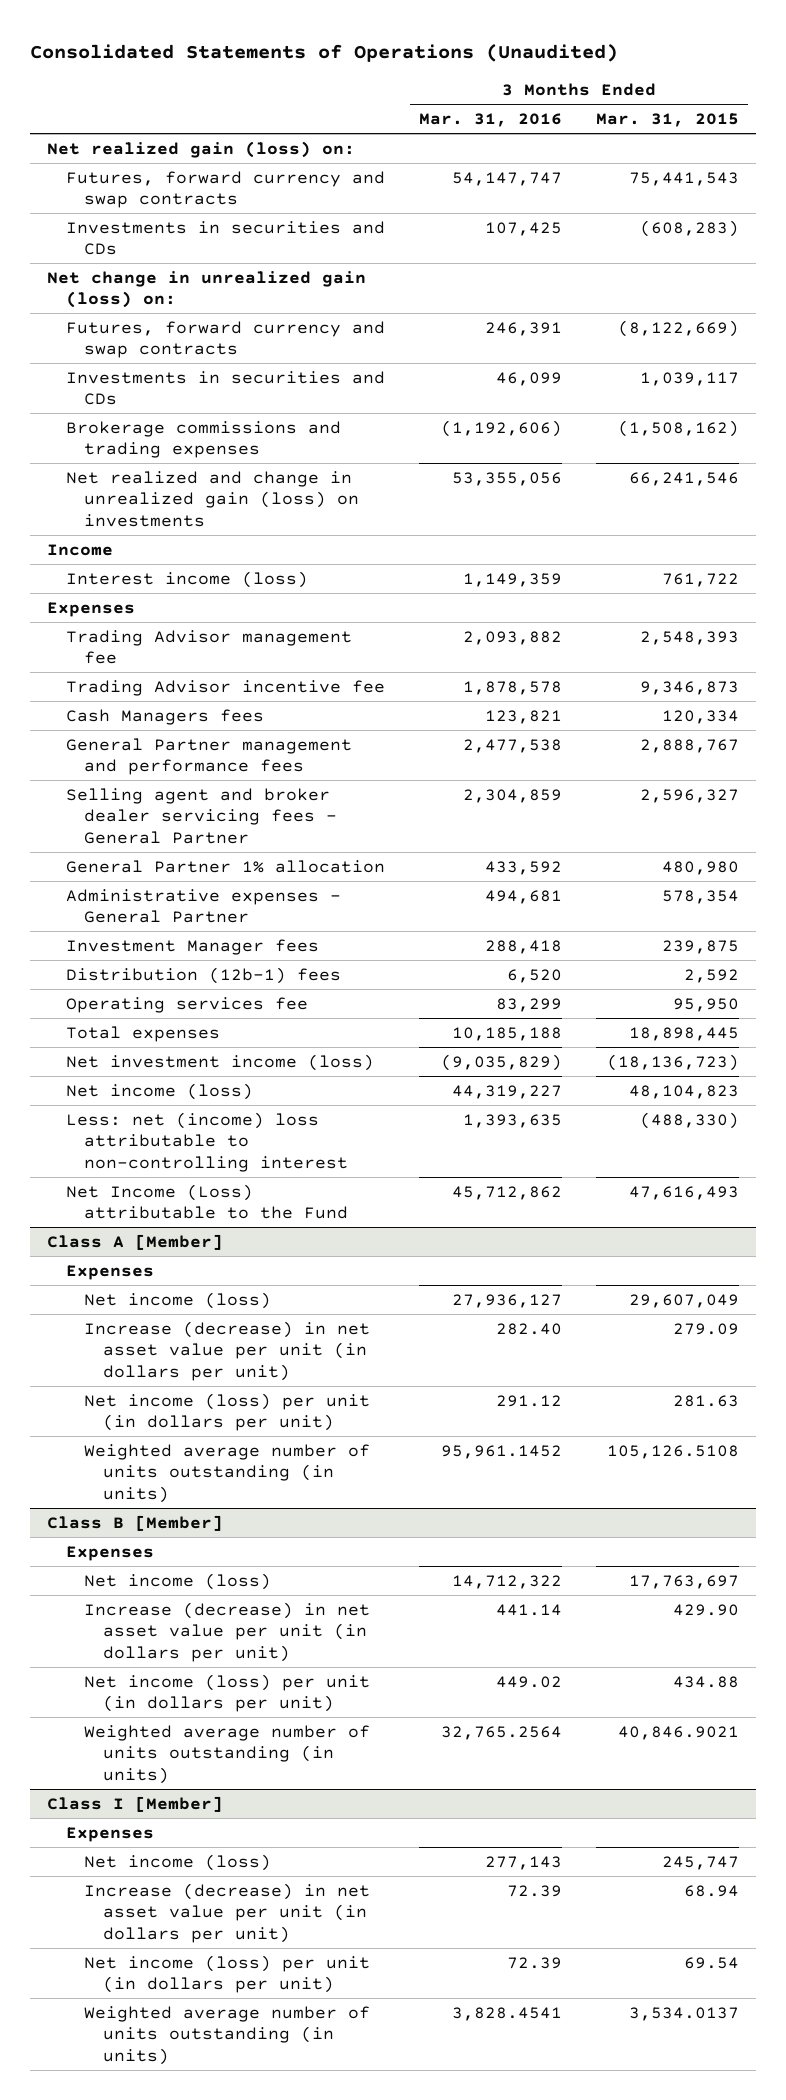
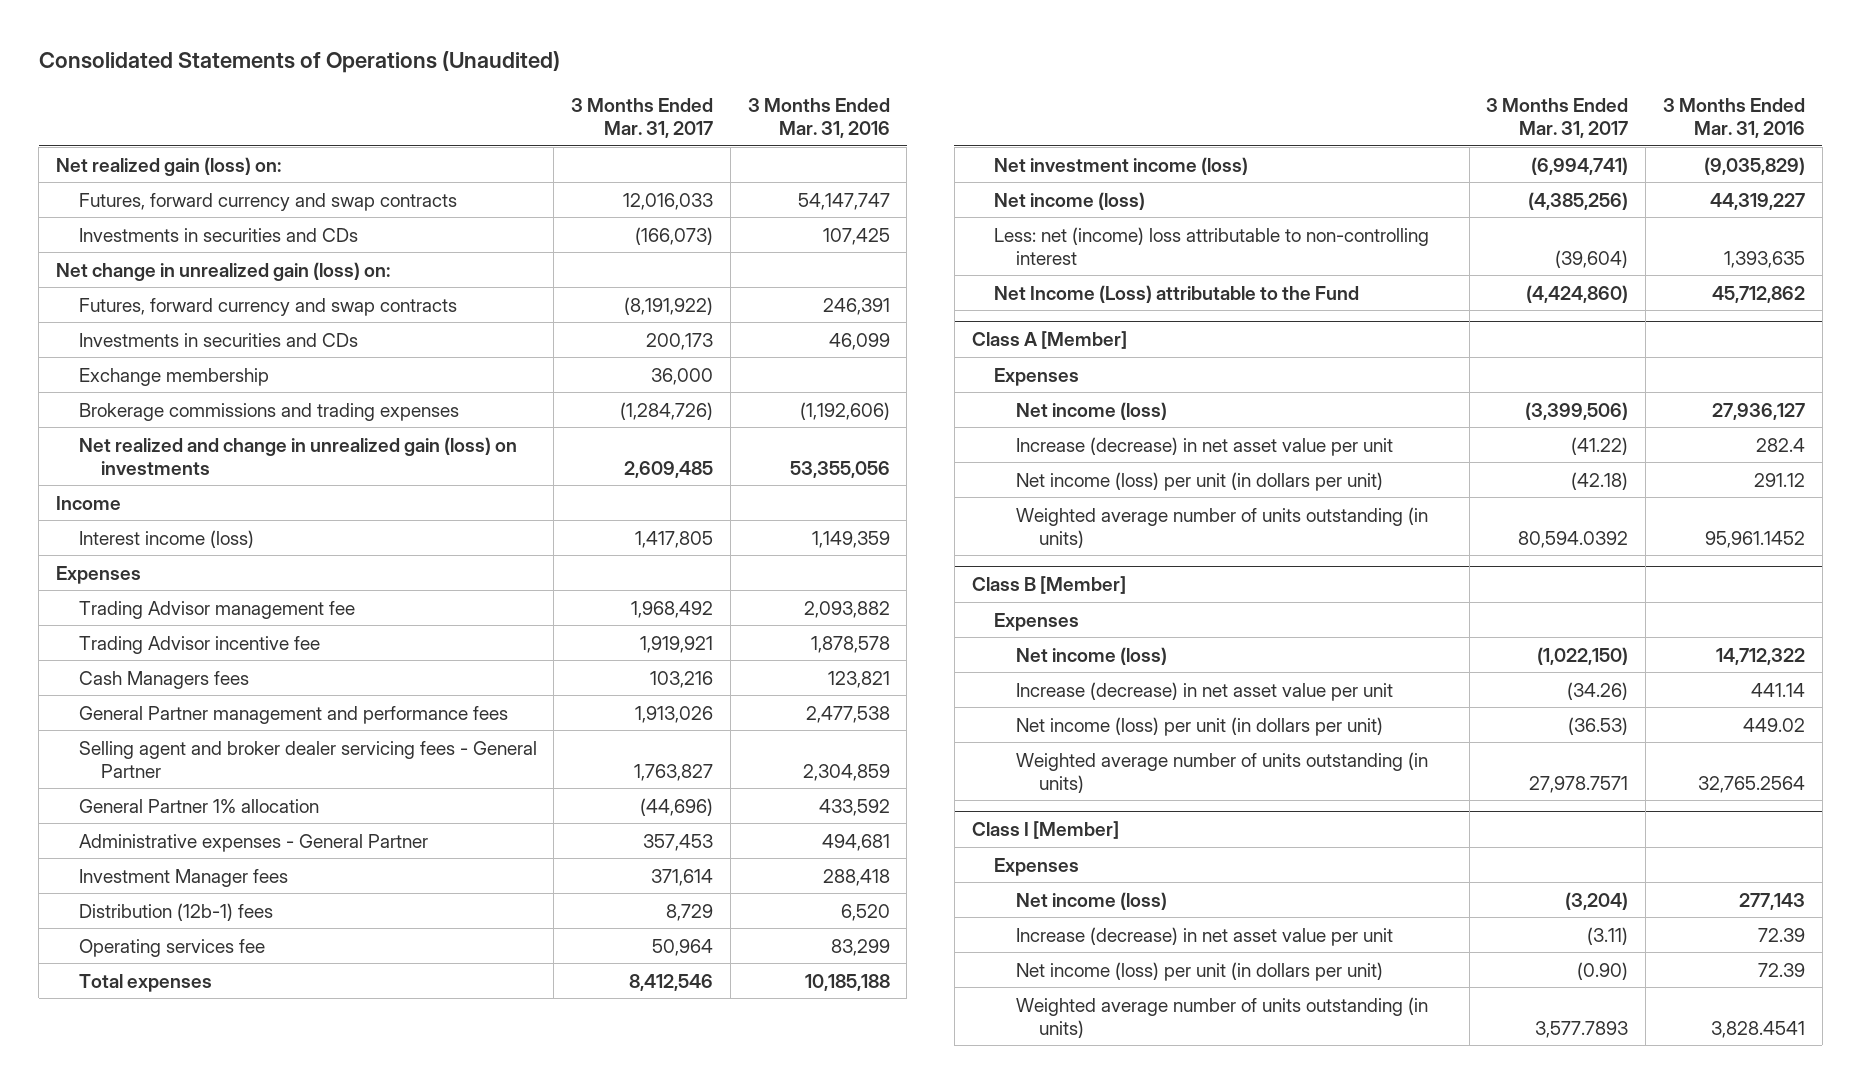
- | 3 Months Ended Mar. 31, 2016 | 3 Months Ended Mar. 31, 2015
+ | 3 Months Ended Mar. 31, 2017 | 3 Months Ended Mar. 31, 2016
+ Exchange membership | 36,000 |
@ Class A [Member]
- Increase (decrease) in net asset value per unit (in dollars per unit) | 282.40 | 279.09
+ Increase (decrease) in net asset value per unit | (41.22) | 282.4
@ Class B [Member]
- Increase (decrease) in net asset value per unit (in dollars per unit) | 441.14 | 429.90
+ Increase (decrease) in net asset value per unit | (34.26) | 441.14
@ Class I [Member]
- Increase (decrease) in net asset value per unit (in dollars per unit) | 72.39 | 68.94
+ Increase (decrease) in net asset value per unit | (3.11) | 72.39

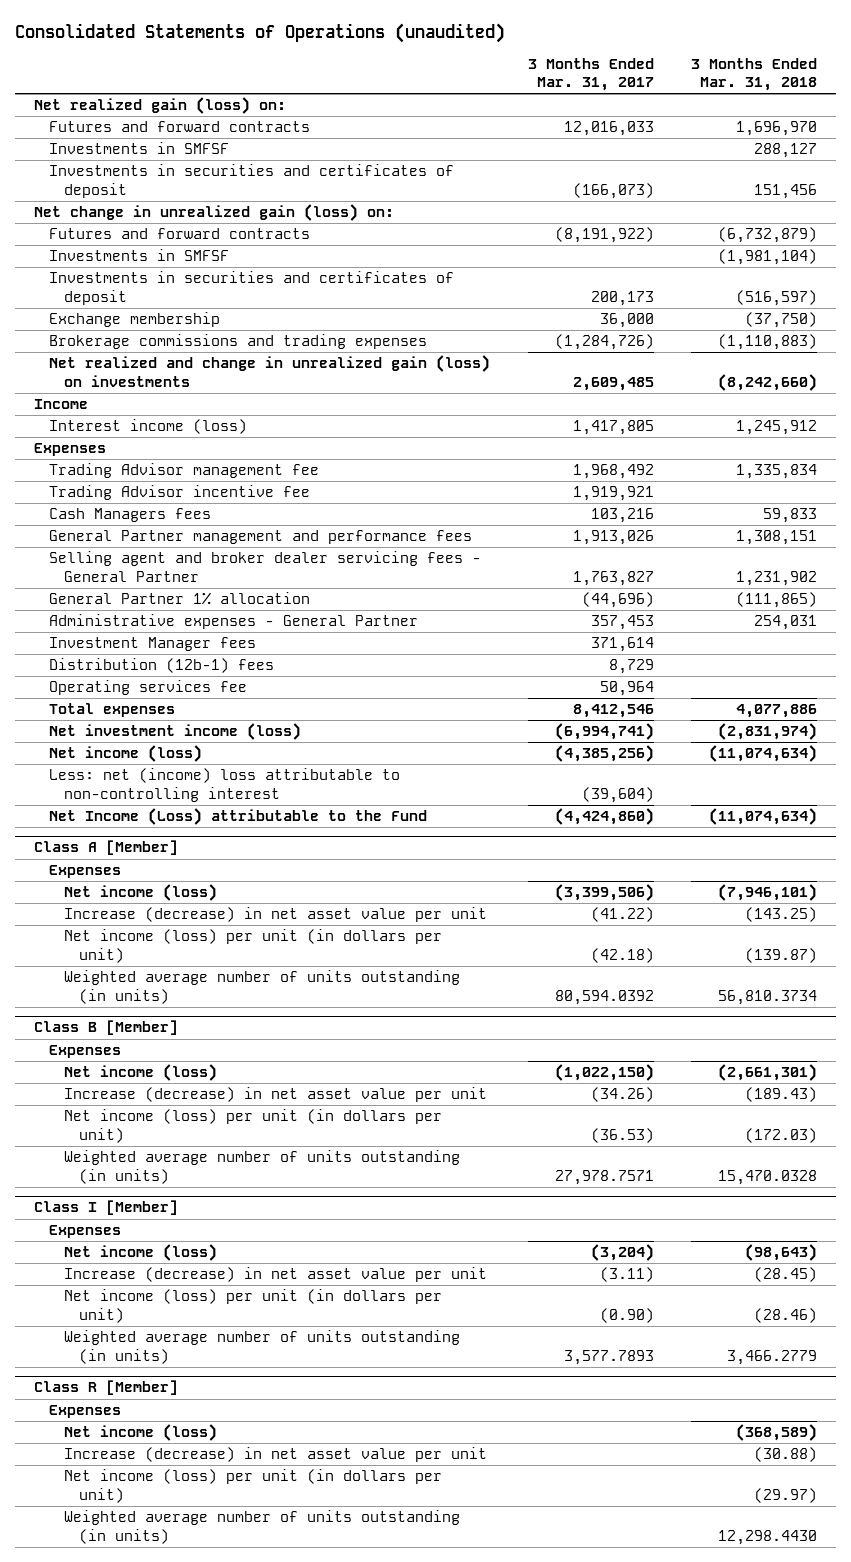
- Consolidated Statements of Operations (Unaudited)
+ Consolidated Statements of Operations (unaudited)
- | 3 Months Ended Mar. 31, 2017 | 3 Months Ended Mar. 31, 2016
+ | 3 Months Ended Mar. 31, 2017 | 3 Months Ended Mar. 31, 2018
- Futures, forward currency and swap contracts | 12,016,033 | 54,147,747
- Investments in securities and CDs | (166,073) | 107,425
+ Futures and forward contracts | 12,016,033 | 1,696,970
+ Investments in SMFSF | | 288,127
+ Investments in securities and certificates of deposit | (166,073) | 151,456
- Futures, forward currency and swap contracts | (8,191,922) | 246,391
- Investments in securities and CDs | 200,173 | 46,099
+ Futures and forward contracts | (8,191,922) | (6,732,879)
+ Investments in SMFSF | | (1,981,104)
+ Investments in securities and certificates of deposit | 200,173 | (516,597)
+ Class R [Member]
+ Expenses
+ Net income (loss) | | (368,589)
+ Increase (decrease) in net asset value per unit | | (30.88)
+ Net income (loss) per unit (in dollars per unit) | | (29.97)
+ Weighted average number of units outstanding (in units) | | 12,298.4430

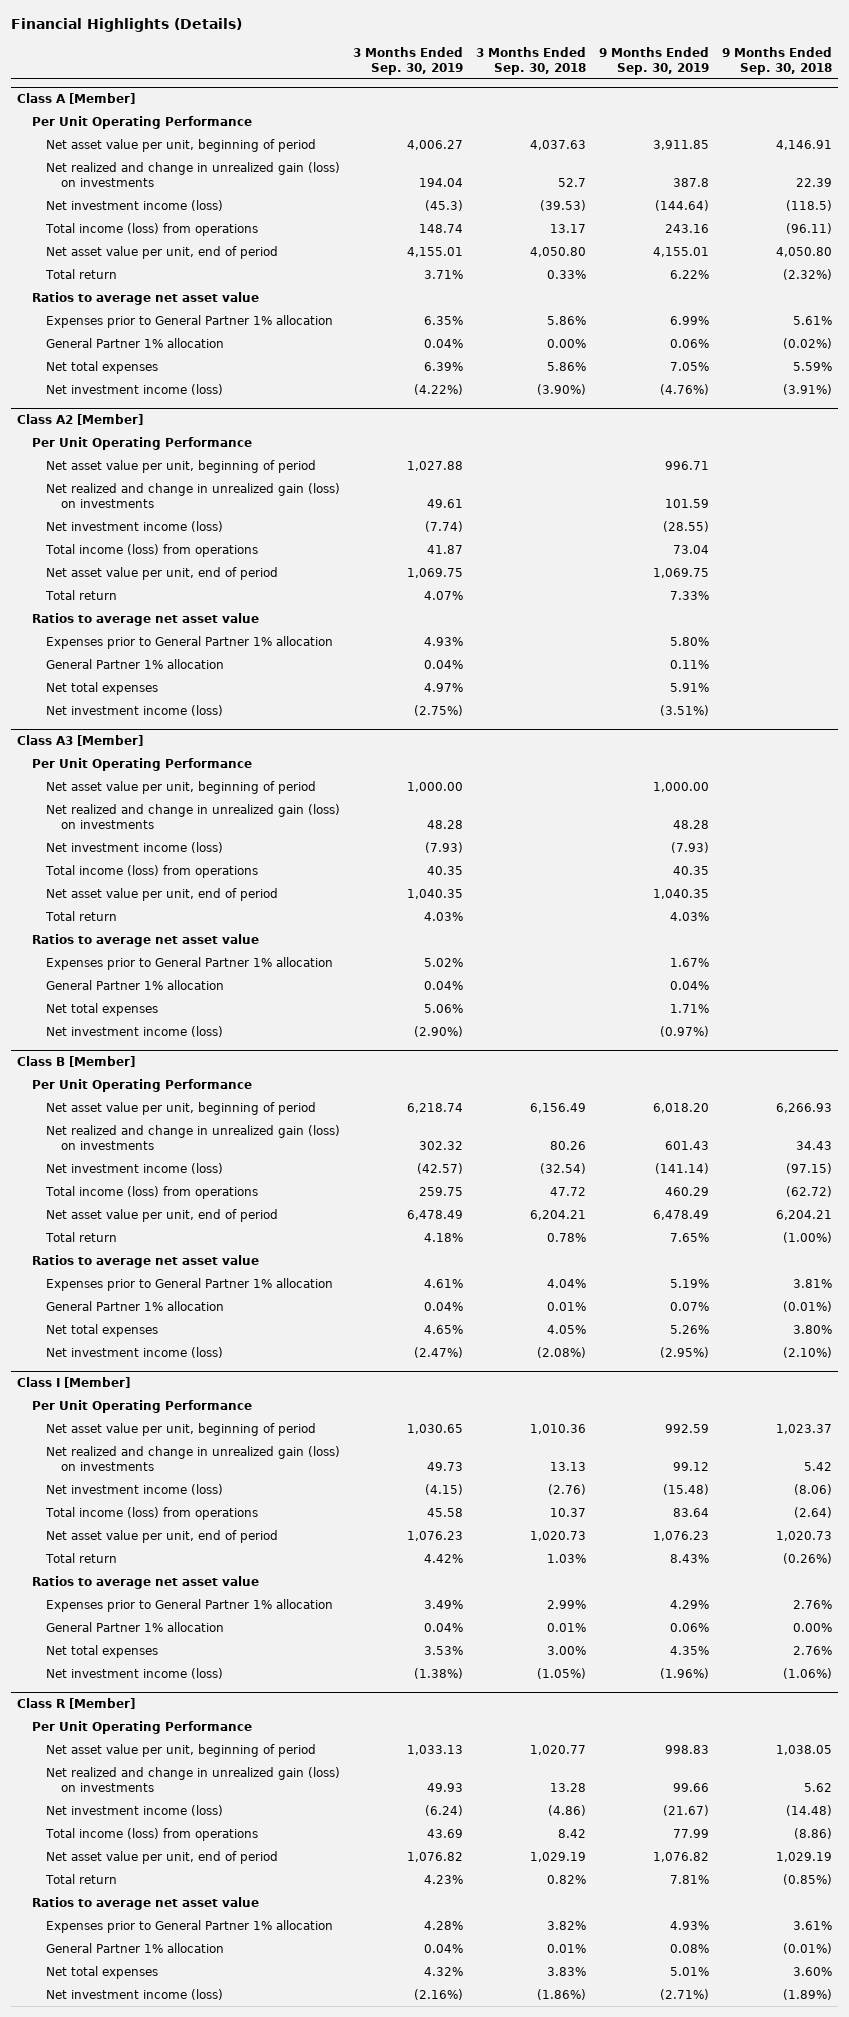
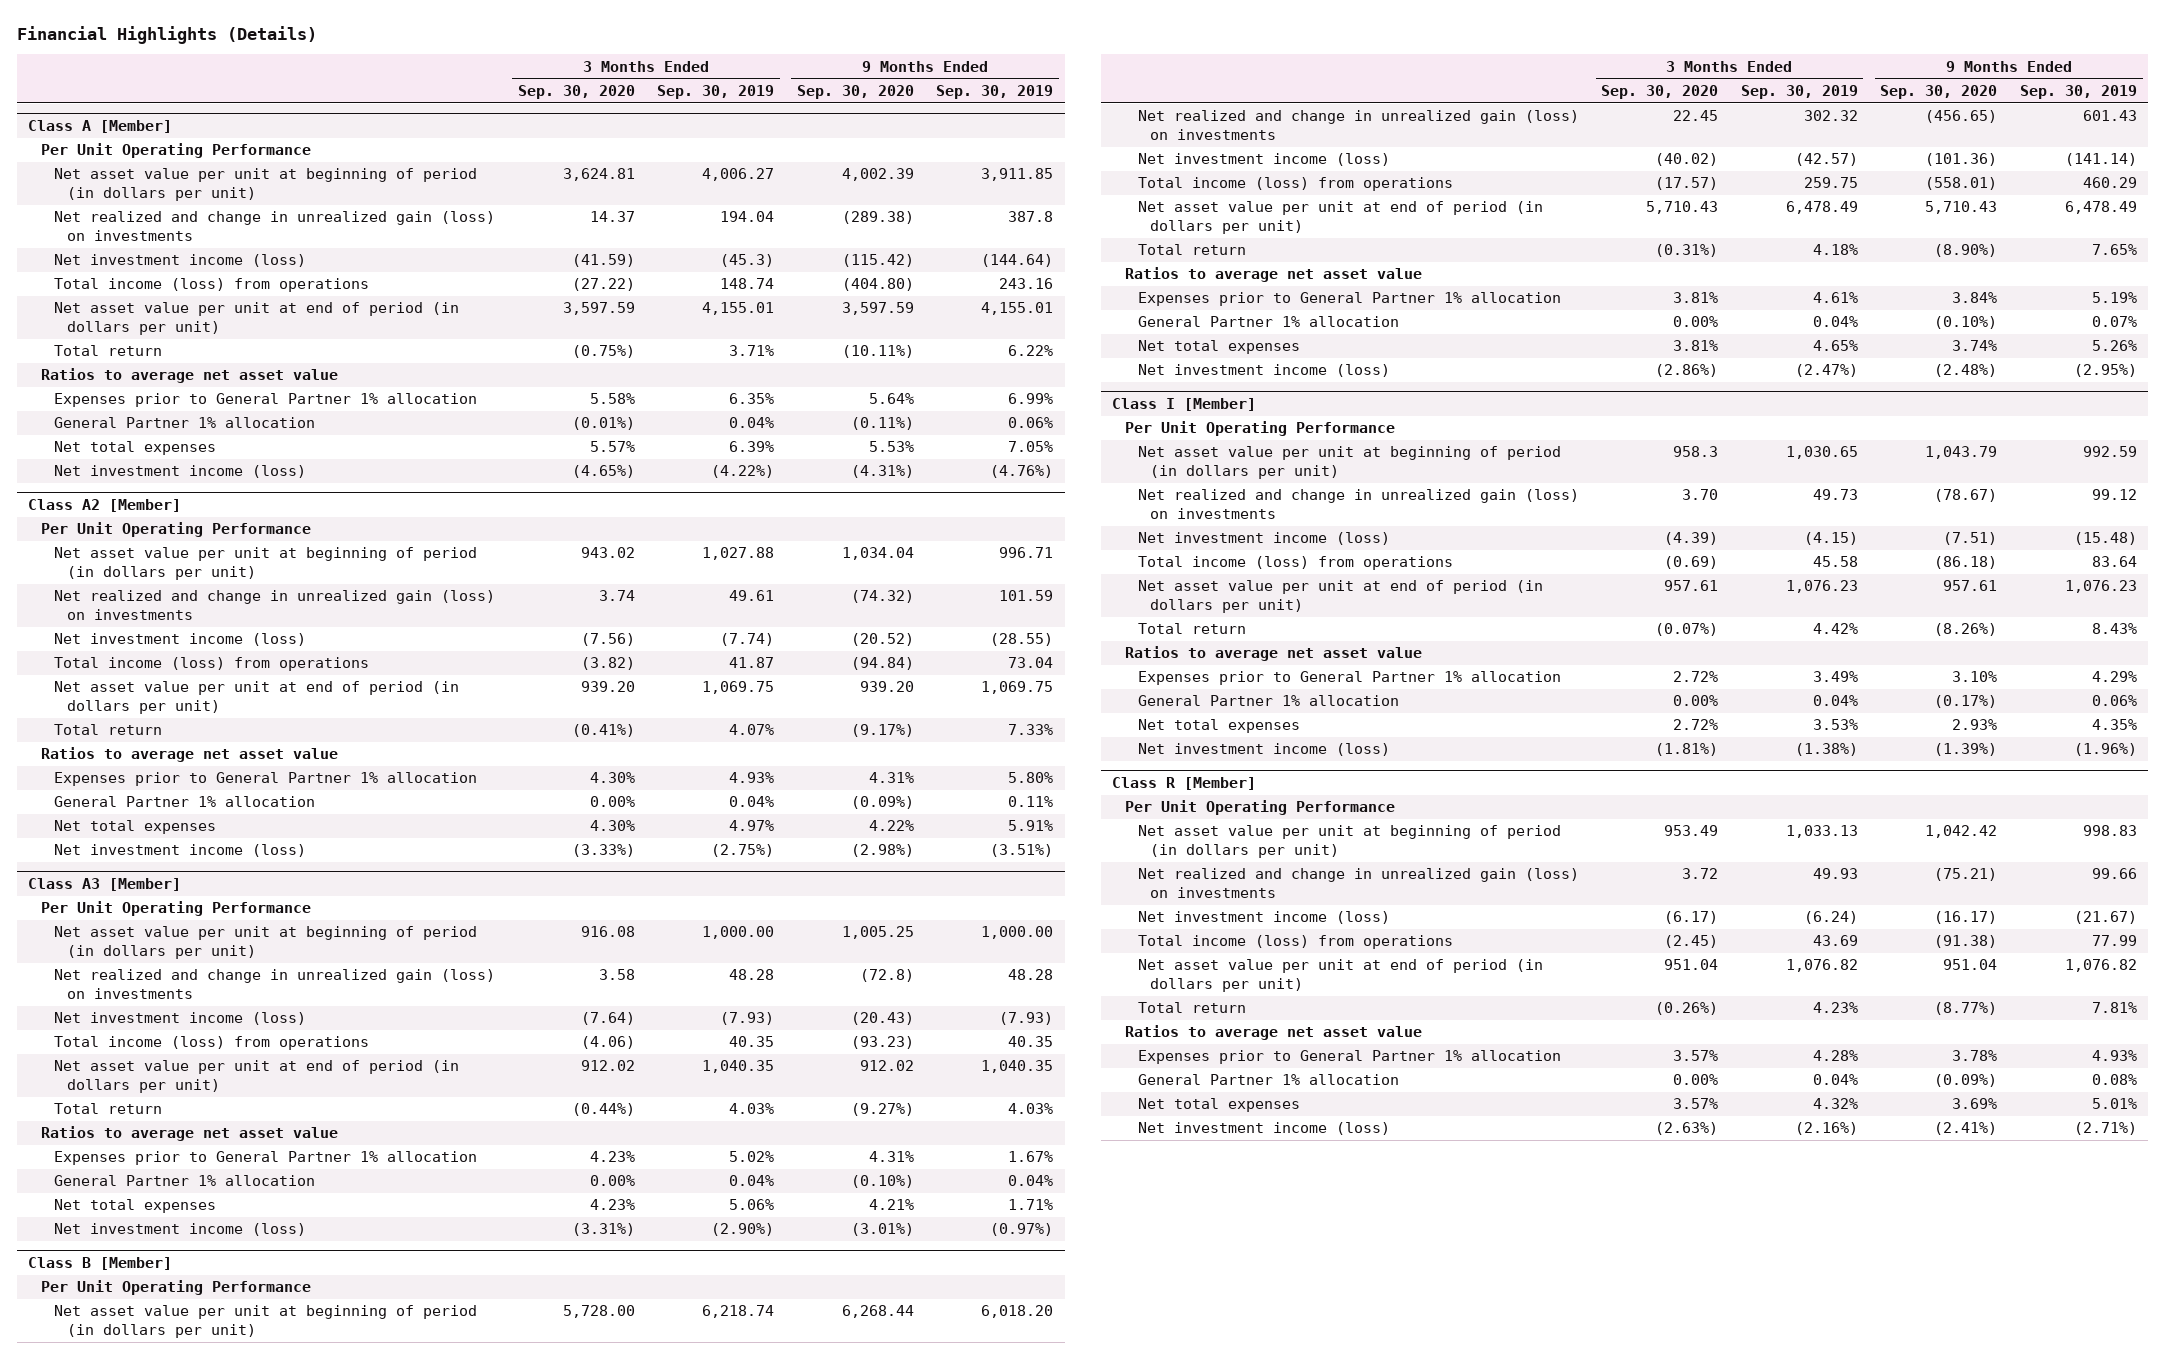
- | 3 Months Ended Sep. 30, 2019 | 3 Months Ended Sep. 30, 2018 | 9 Months Ended Sep. 30, 2019 | 9 Months Ended Sep. 30, 2018
+ | 3 Months Ended Sep. 30, 2020 | 3 Months Ended Sep. 30, 2019 | 9 Months Ended Sep. 30, 2020 | 9 Months Ended Sep. 30, 2019
@ Class A [Member]
- Net asset value per unit, beginning of period | 4,006.27 | 4,037.63 | 3,911.85 | 4,146.91
+ Net asset value per unit at beginning of period (in dollars per unit) | 3,624.81 | 4,006.27 | 4,002.39 | 3,911.85
- Net asset value per unit, end of period | 4,155.01 | 4,050.80 | 4,155.01 | 4,050.80
+ Net asset value per unit at end of period (in dollars per unit) | 3,597.59 | 4,155.01 | 3,597.59 | 4,155.01
@ Class A2 [Member]
- Net asset value per unit, beginning of period | 1,027.88 | | 996.71 |
+ Net asset value per unit at beginning of period (in dollars per unit) | 943.02 | 1,027.88 | 1,034.04 | 996.71
- Net asset value per unit, end of period | 1,069.75 | | 1,069.75 |
+ Net asset value per unit at end of period (in dollars per unit) | 939.20 | 1,069.75 | 939.20 | 1,069.75
@ Class A3 [Member]
- Net asset value per unit, beginning of period | 1,000.00 | | 1,000.00 |
+ Net asset value per unit at beginning of period (in dollars per unit) | 916.08 | 1,000.00 | 1,005.25 | 1,000.00
- Net asset value per unit, end of period | 1,040.35 | | 1,040.35 |
+ Net asset value per unit at end of period (in dollars per unit) | 912.02 | 1,040.35 | 912.02 | 1,040.35
@ Class B [Member]
- Net asset value per unit, beginning of period | 6,218.74 | 6,156.49 | 6,018.20 | 6,266.93
+ Net asset value per unit at beginning of period (in dollars per unit) | 5,728.00 | 6,218.74 | 6,268.44 | 6,018.20
- Net asset value per unit, end of period | 6,478.49 | 6,204.21 | 6,478.49 | 6,204.21
+ Net asset value per unit at end of period (in dollars per unit) | 5,710.43 | 6,478.49 | 5,710.43 | 6,478.49
@ Class I [Member]
- Net asset value per unit, beginning of period | 1,030.65 | 1,010.36 | 992.59 | 1,023.37
+ Net asset value per unit at beginning of period (in dollars per unit) | 958.3 | 1,030.65 | 1,043.79 | 992.59
- Net asset value per unit, end of period | 1,076.23 | 1,020.73 | 1,076.23 | 1,020.73
+ Net asset value per unit at end of period (in dollars per unit) | 957.61 | 1,076.23 | 957.61 | 1,076.23
@ Class R [Member]
- Net asset value per unit, beginning of period | 1,033.13 | 1,020.77 | 998.83 | 1,038.05
+ Net asset value per unit at beginning of period (in dollars per unit) | 953.49 | 1,033.13 | 1,042.42 | 998.83
- Net asset value per unit, end of period | 1,076.82 | 1,029.19 | 1,076.82 | 1,029.19
+ Net asset value per unit at end of period (in dollars per unit) | 951.04 | 1,076.82 | 951.04 | 1,076.82

